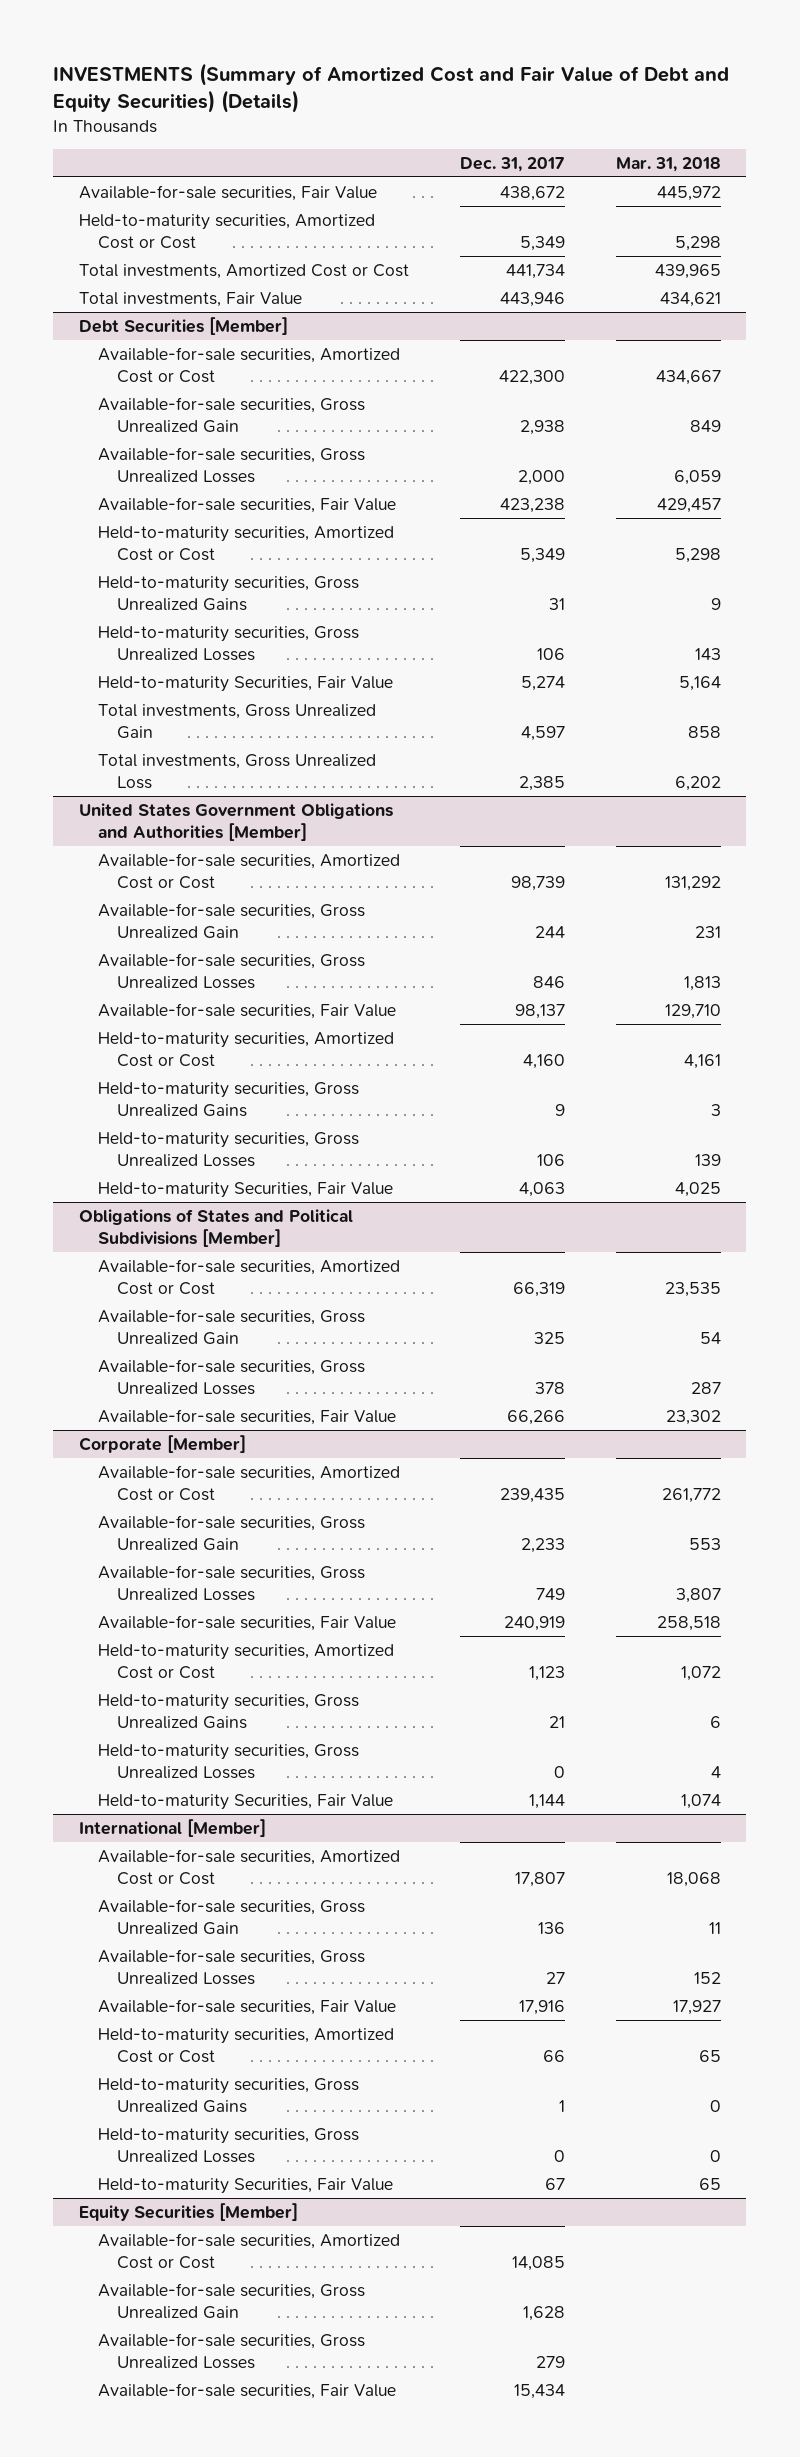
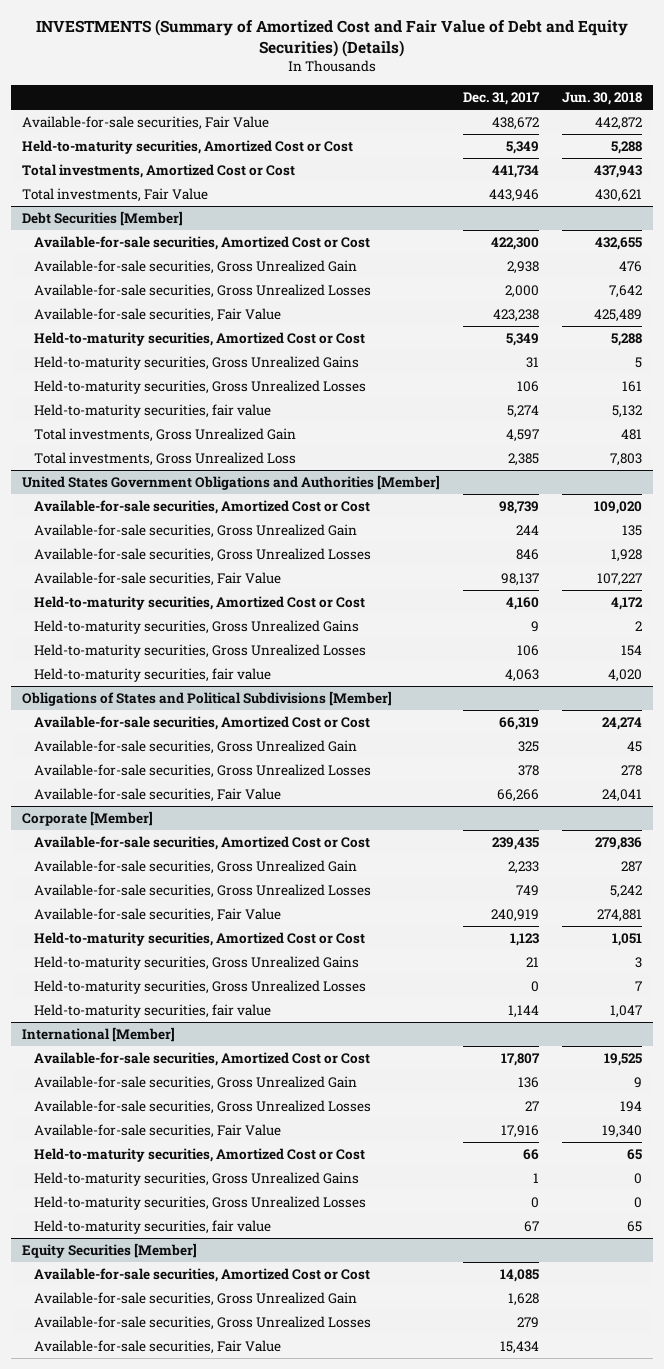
- | Dec. 31, 2017 | Mar. 31, 2018
+ | Dec. 31, 2017 | Jun. 30, 2018
@ Debt Securities [Member]
- Held-to-maturity Securities, Fair Value | 5,274 | 5,164
+ Held-to-maturity securities, fair value | 5,274 | 5,132
@ United States Government Obligations and Authorities [Member]
- Held-to-maturity Securities, Fair Value | 4,063 | 4,025
+ Held-to-maturity securities, fair value | 4,063 | 4,020
@ Corporate [Member]
- Held-to-maturity Securities, Fair Value | 1,144 | 1,074
+ Held-to-maturity securities, fair value | 1,144 | 1,047
@ International [Member]
- Held-to-maturity Securities, Fair Value | 67 | 65
+ Held-to-maturity securities, fair value | 67 | 65

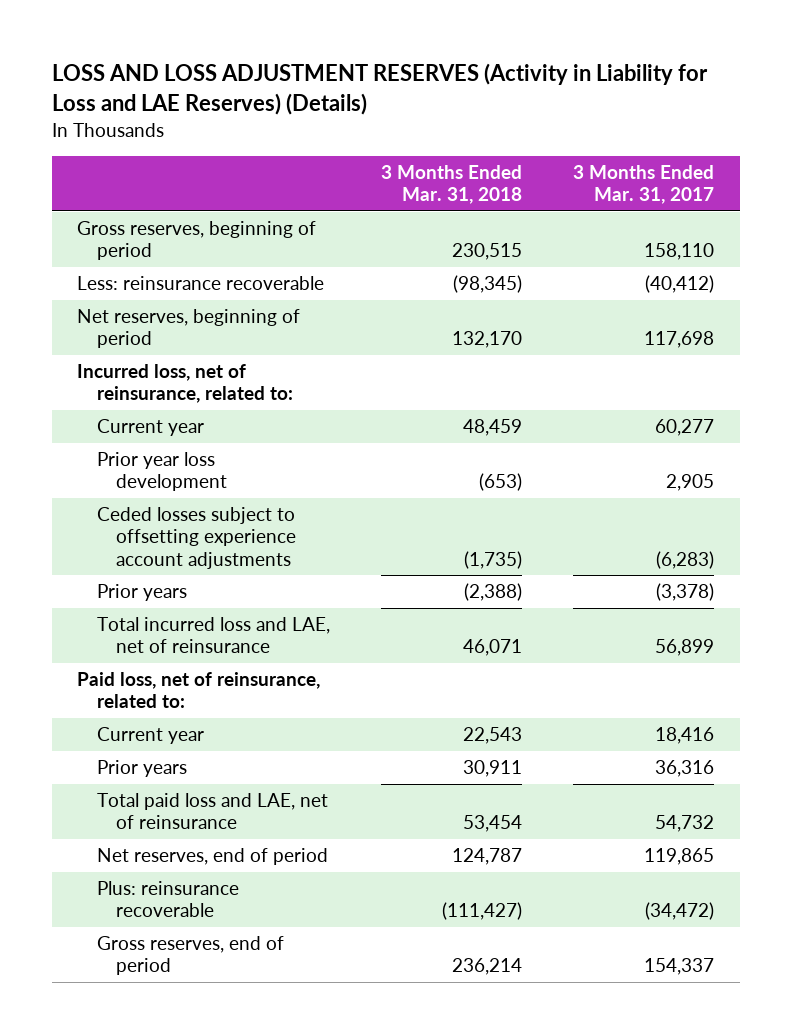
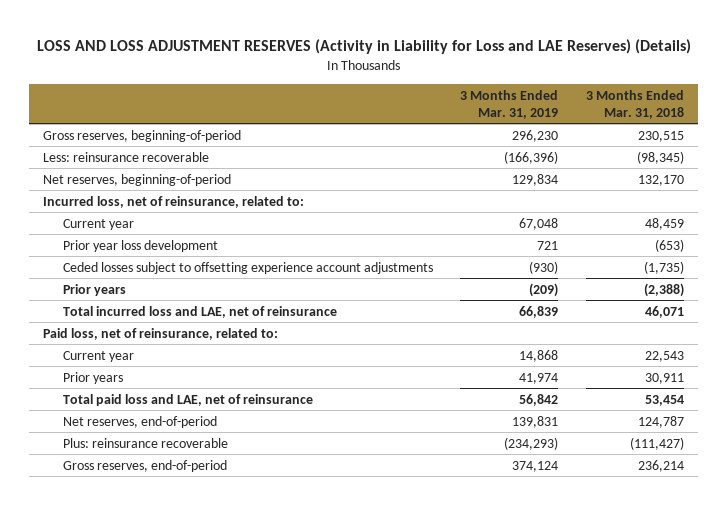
- | 3 Months Ended Mar. 31, 2018 | 3 Months Ended Mar. 31, 2017
+ | 3 Months Ended Mar. 31, 2019 | 3 Months Ended Mar. 31, 2018
- Gross reserves, beginning of period | 230,515 | 158,110
+ Gross reserves, beginning-of-period | 296,230 | 230,515
- Net reserves, beginning of period | 132,170 | 117,698
+ Net reserves, beginning-of-period | 129,834 | 132,170
- Net reserves, end of period | 124,787 | 119,865
+ Net reserves, end-of-period | 139,831 | 124,787
- Gross reserves, end of period | 236,214 | 154,337
+ Gross reserves, end-of-period | 374,124 | 236,214

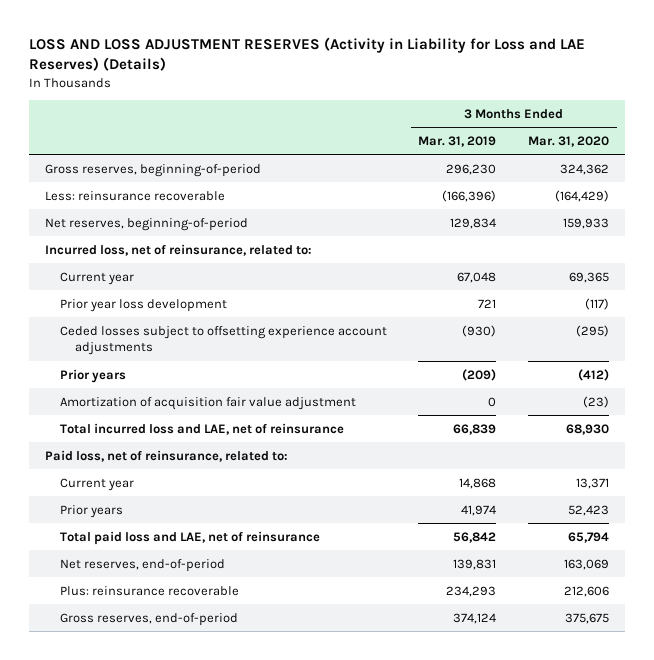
- | 3 Months Ended Mar. 31, 2019 | 3 Months Ended Mar. 31, 2018
+ | 3 Months Ended Mar. 31, 2019 | 3 Months Ended Mar. 31, 2020
+ Amortization of acquisition fair value adjustment | 0 | (23)
- Plus: reinsurance recoverable | (234,293) | (111,427)
+ Plus: reinsurance recoverable | 234,293 | 212,606

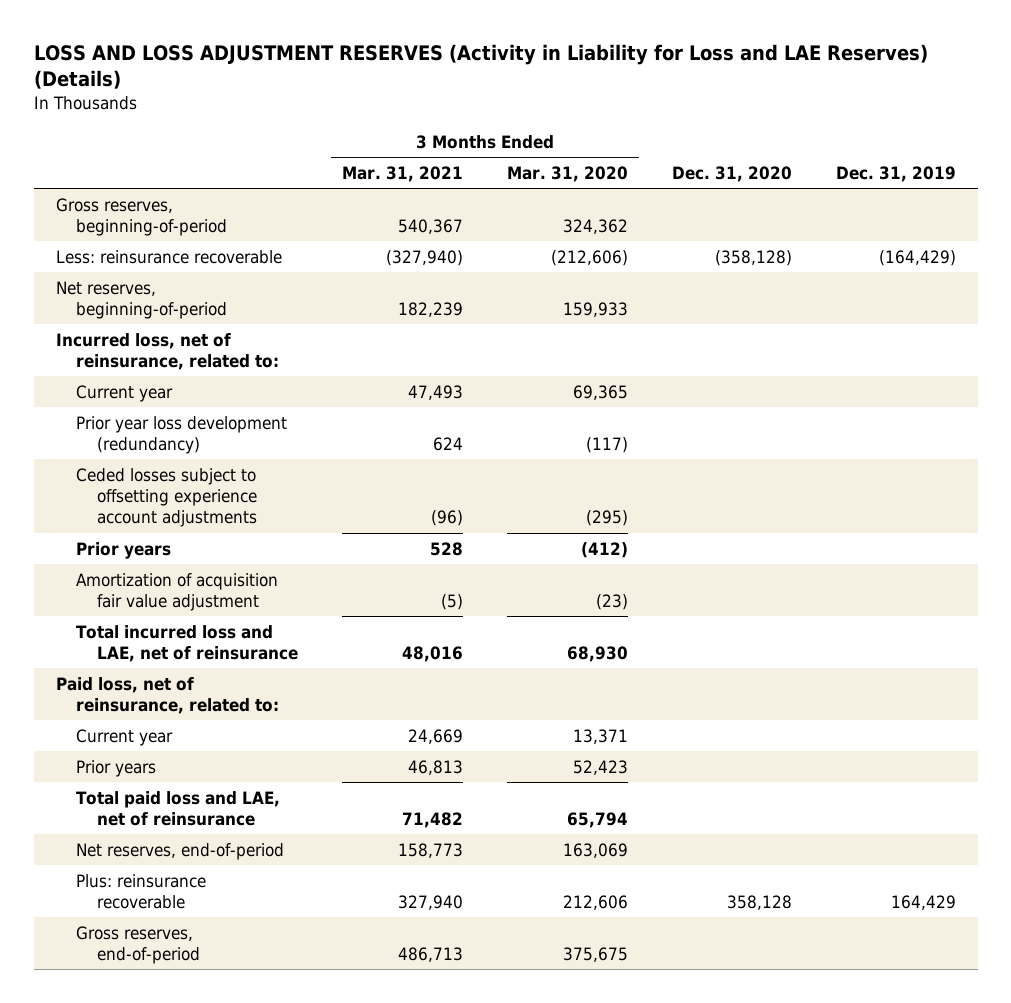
- | 3 Months Ended Mar. 31, 2019 | 3 Months Ended Mar. 31, 2020
+ | 3 Months Ended Mar. 31, 2021 | 3 Months Ended Mar. 31, 2020 | Dec. 31, 2020 | Dec. 31, 2019
- Less: reinsurance recoverable | (166,396) | (164,429)
+ Less: reinsurance recoverable | (327,940) | (212,606) | (358,128) | (164,429)
- Prior year loss development | 721 | (117)
+ Prior year loss development (redundancy) | 624 | (117) | |

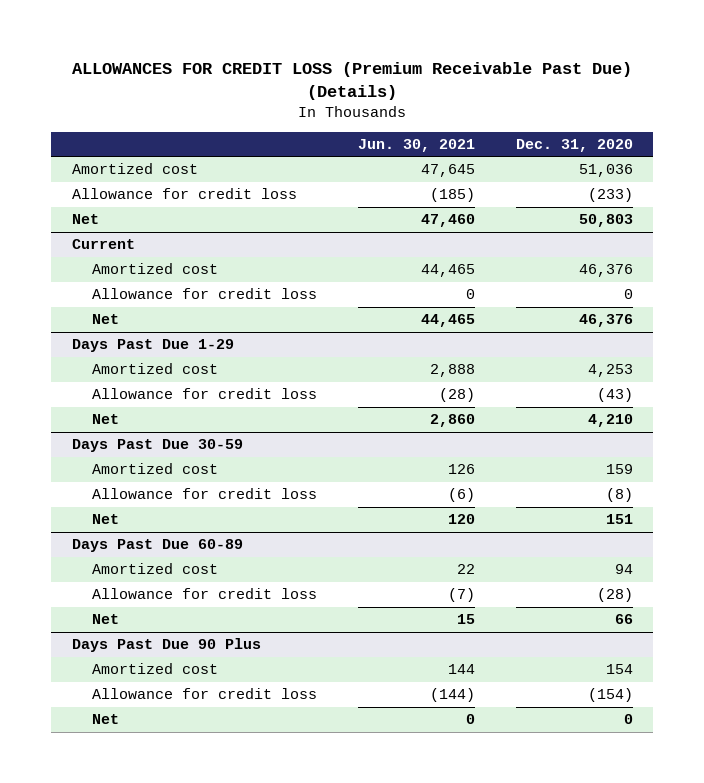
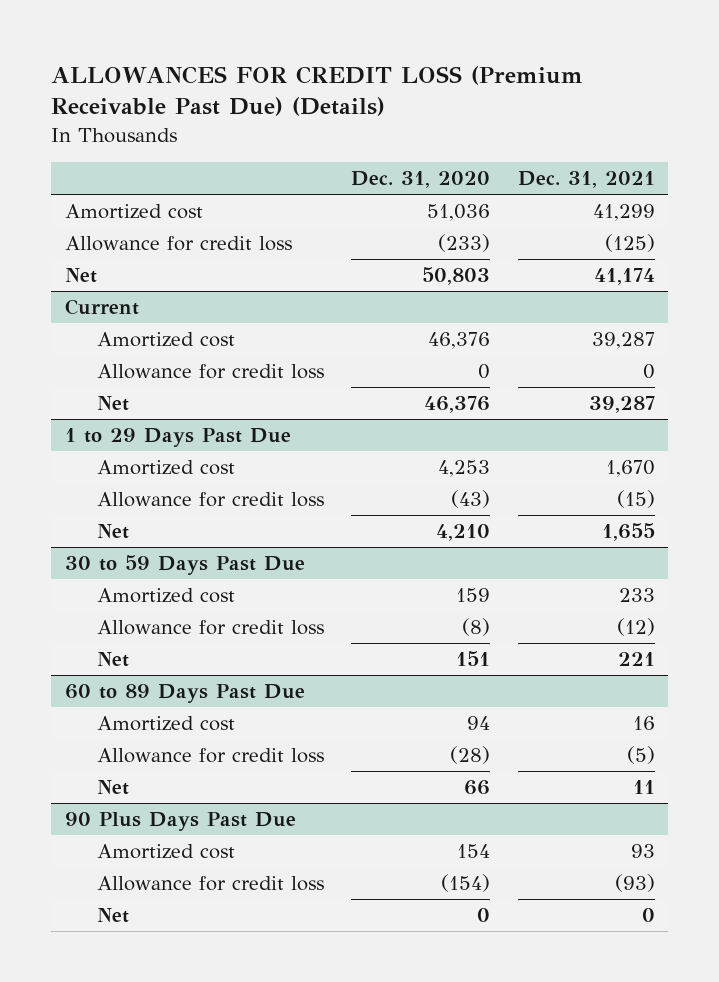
- | Jun. 30, 2021 | Dec. 31, 2020
+ | Dec. 31, 2020 | Dec. 31, 2021
- Days Past Due 1-29
+ 1 to 29 Days Past Due
- Days Past Due 30-59
+ 30 to 59 Days Past Due
- Days Past Due 60-89
+ 60 to 89 Days Past Due
- Days Past Due 90 Plus
+ 90 Plus Days Past Due

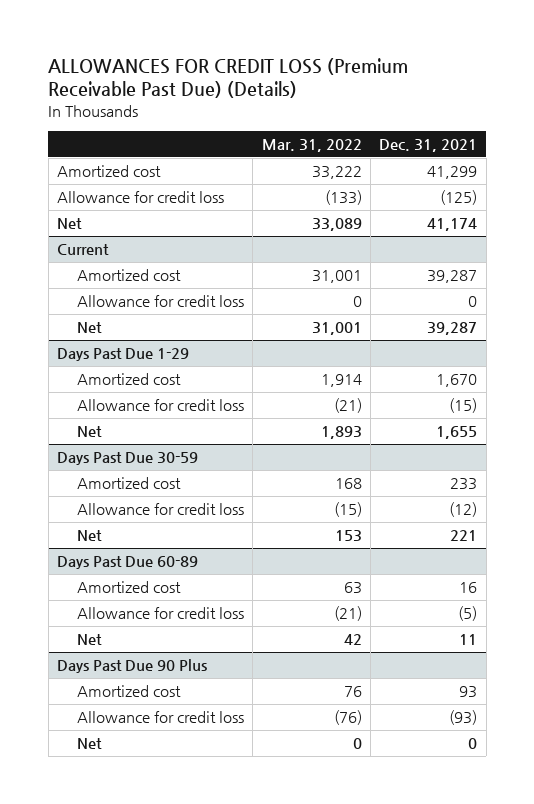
- | Dec. 31, 2020 | Dec. 31, 2021
+ | Mar. 31, 2022 | Dec. 31, 2021
- 1 to 29 Days Past Due
+ Days Past Due 1-29
- 30 to 59 Days Past Due
+ Days Past Due 30-59
- 60 to 89 Days Past Due
+ Days Past Due 60-89
- 90 Plus Days Past Due
+ Days Past Due 90 Plus

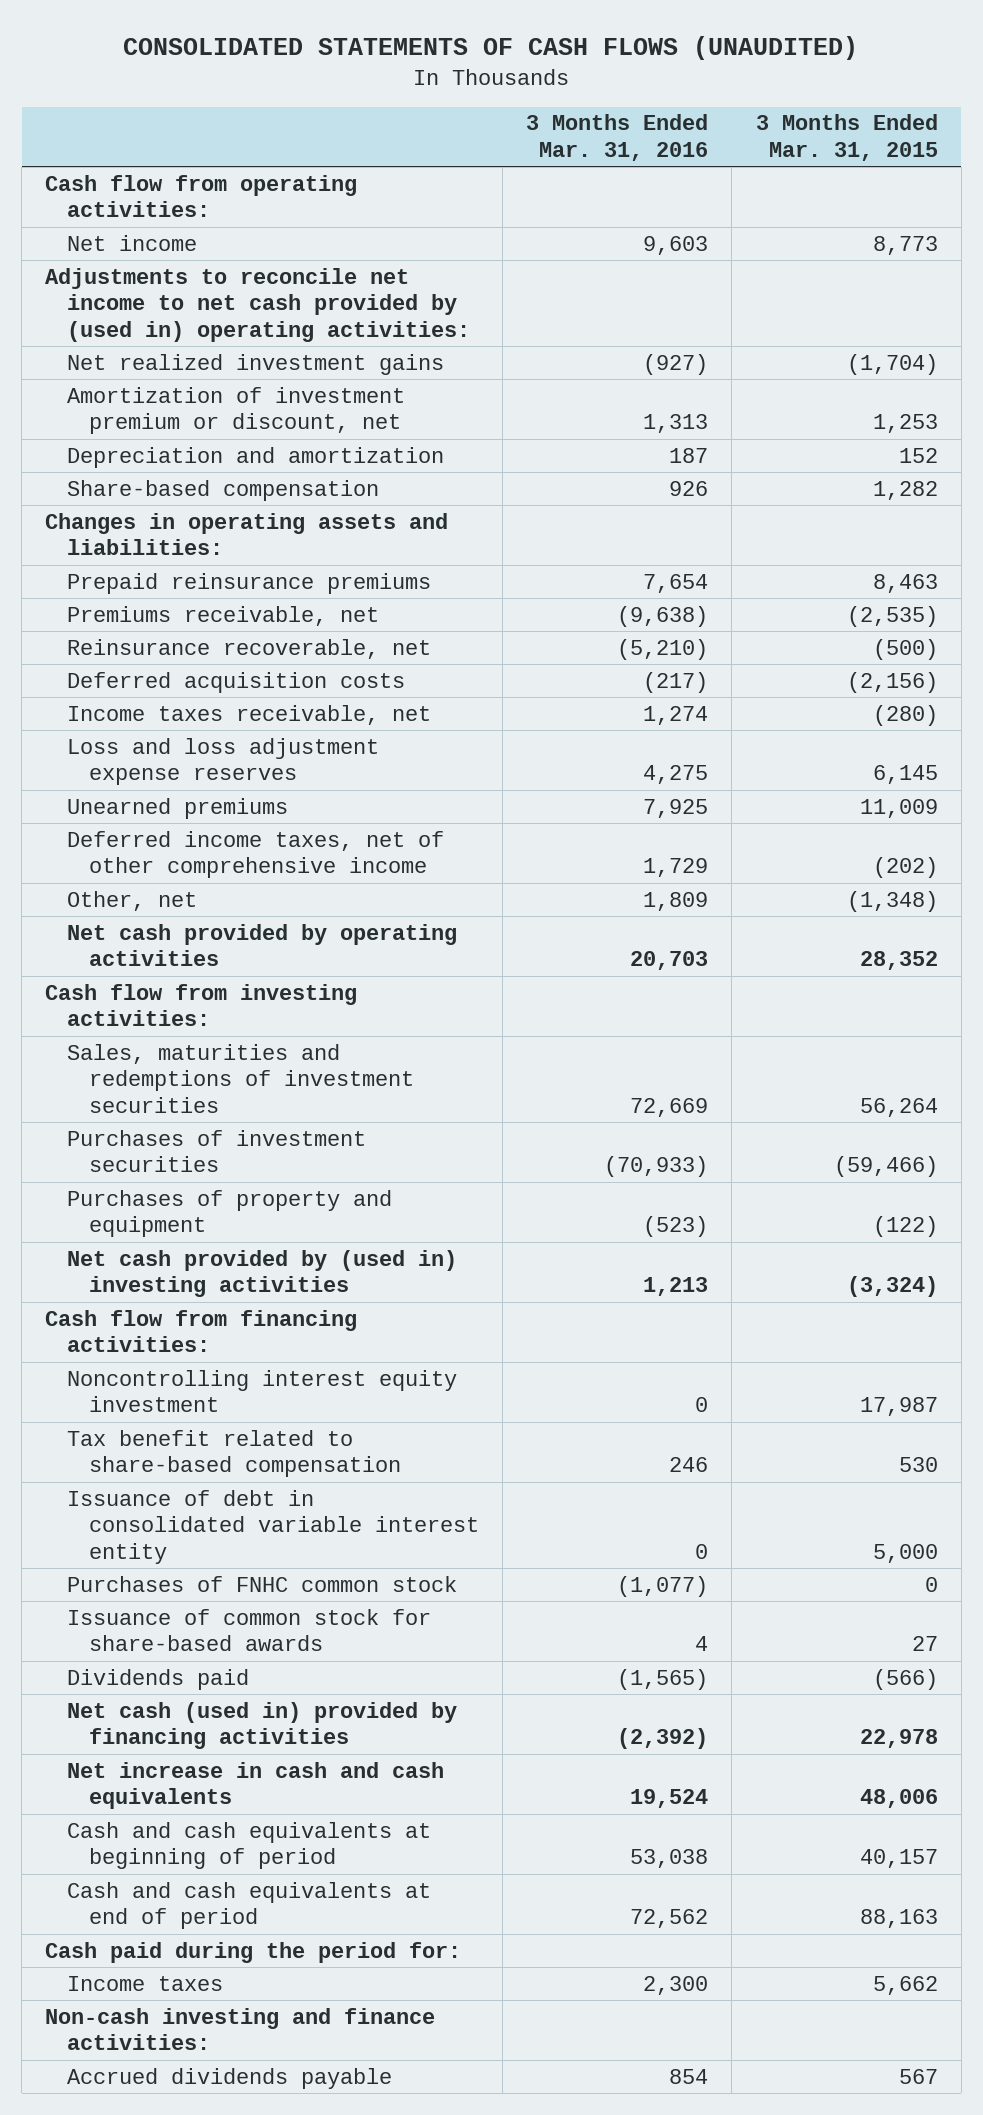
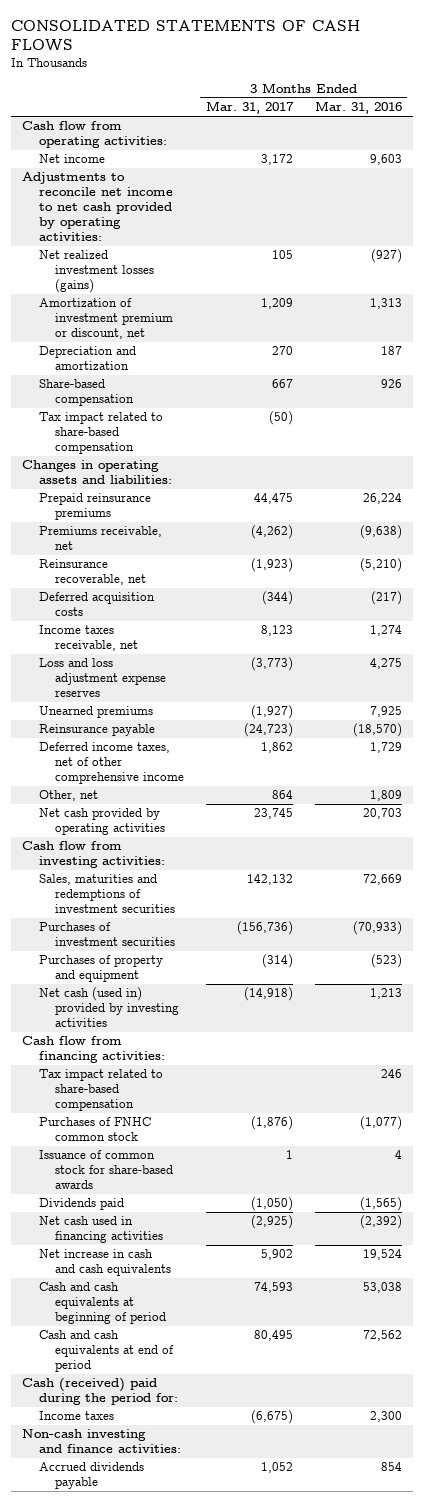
- CONSOLIDATED STATEMENTS OF CASH FLOWS (UNAUDITED)
+ CONSOLIDATED STATEMENTS OF CASH FLOWS
- | 3 Months Ended Mar. 31, 2016 | 3 Months Ended Mar. 31, 2015
+ | 3 Months Ended Mar. 31, 2017 | 3 Months Ended Mar. 31, 2016
- Adjustments to reconcile net income to net cash provided by (used in) operating activities:
- Net realized investment gains | (927) | (1,704)
+ Adjustments to reconcile net income to net cash provided by operating activities:
+ Net realized investment losses (gains) | 105 | (927)
+ Tax impact related to share-based compensation | (50) |
- Prepaid reinsurance premiums | 7,654 | 8,463
+ Prepaid reinsurance premiums | 44,475 | 26,224
+ Reinsurance payable | (24,723) | (18,570)
- Net cash provided by (used in) investing activities | 1,213 | (3,324)
+ Net cash (used in) provided by investing activities | (14,918) | 1,213
- Noncontrolling interest equity investment | 0 | 17,987
- Tax benefit related to share-based compensation | 246 | 530
- Issuance of debt in consolidated variable interest entity | 0 | 5,000
+ Tax impact related to share-based compensation | | 246
- Net cash (used in) provided by financing activities | (2,392) | 22,978
+ Net cash used in financing activities | (2,925) | (2,392)
- Cash paid during the period for:
+ Cash (received) paid during the period for:

